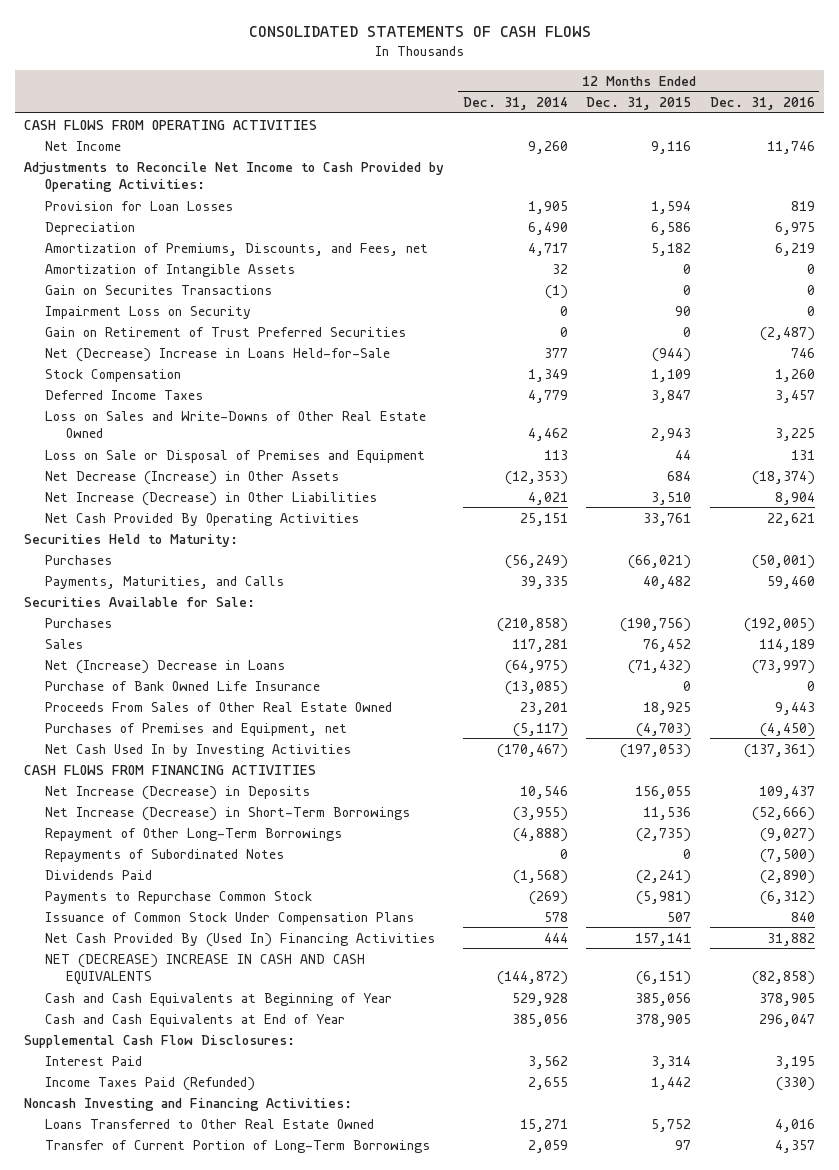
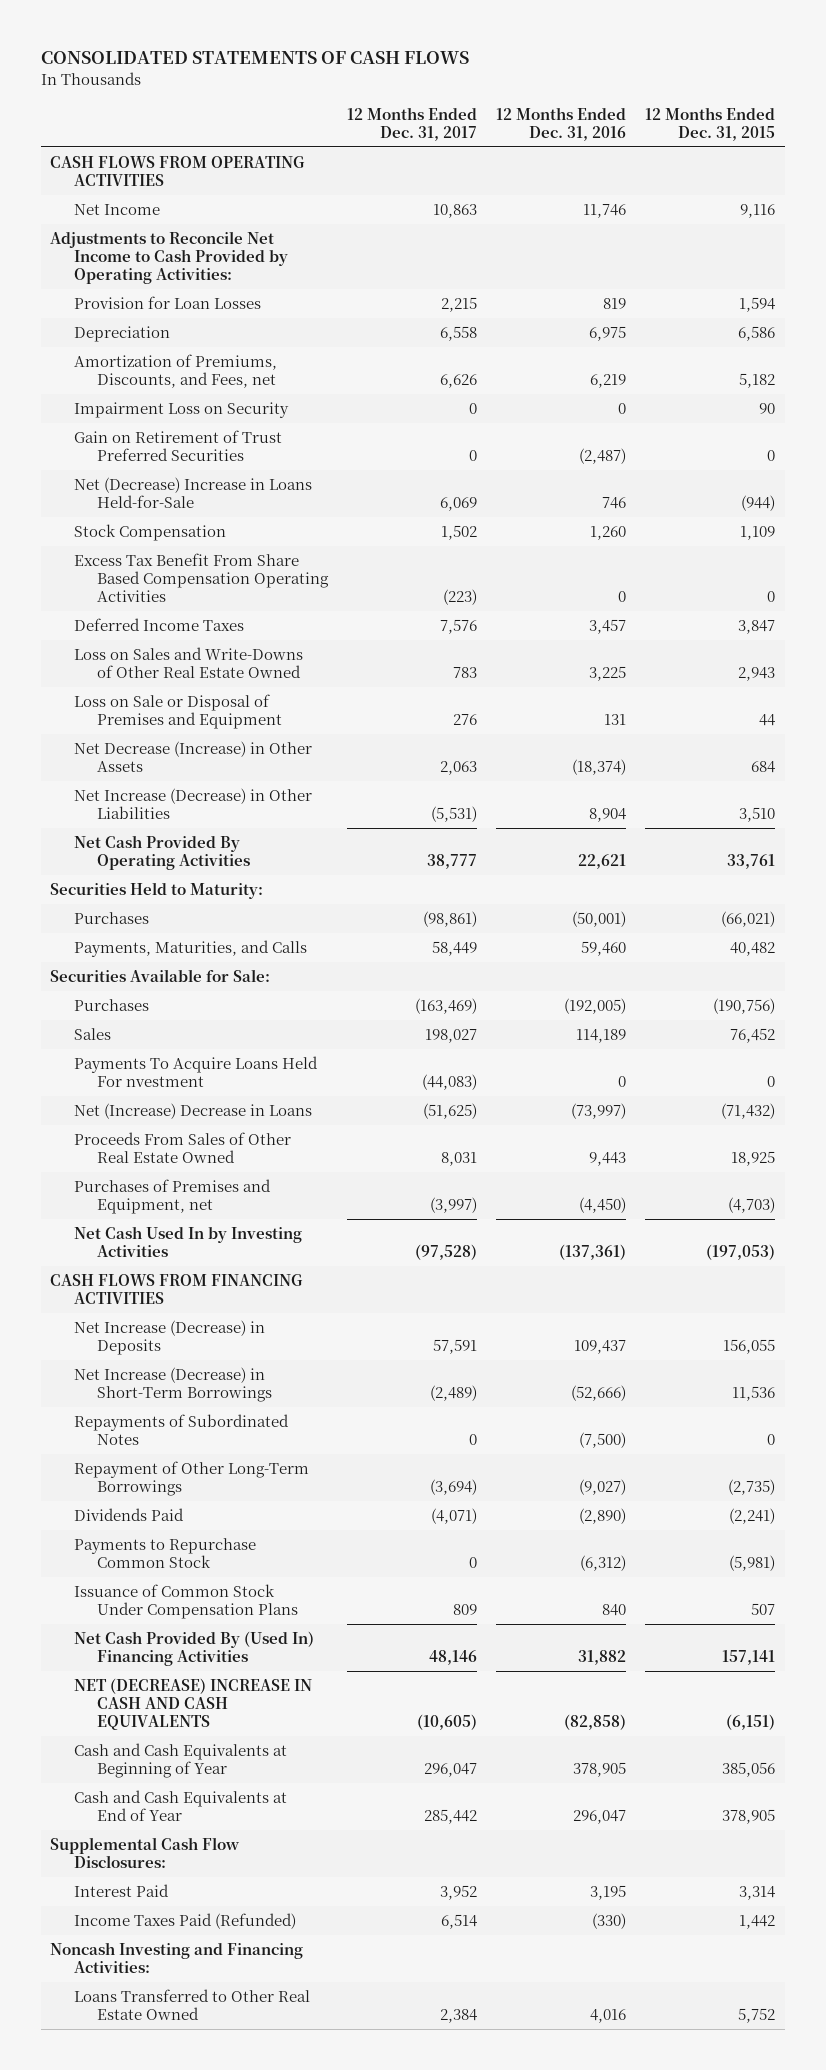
- | 12 Months Ended Dec. 31, 2014 | 12 Months Ended Dec. 31, 2015 | 12 Months Ended Dec. 31, 2016
+ | 12 Months Ended Dec. 31, 2017 | 12 Months Ended Dec. 31, 2016 | 12 Months Ended Dec. 31, 2015
- Amortization of Intangible Assets | 32 | 0 | 0
- Gain on Securites Transactions | (1) | 0 | 0
+ Excess Tax Benefit From Share Based Compensation Operating Activities | (223) | 0 | 0
+ Payments To Acquire Loans Held For nvestment | (44,083) | 0 | 0
- Purchase of Bank Owned Life Insurance | (13,085) | 0 | 0
moved down: Repayment of Other Long-Term Borrowings | (3,694) | (9,027) | (2,735)
- Transfer of Current Portion of Long-Term Borrowings | 2,059 | 97 | 4,357

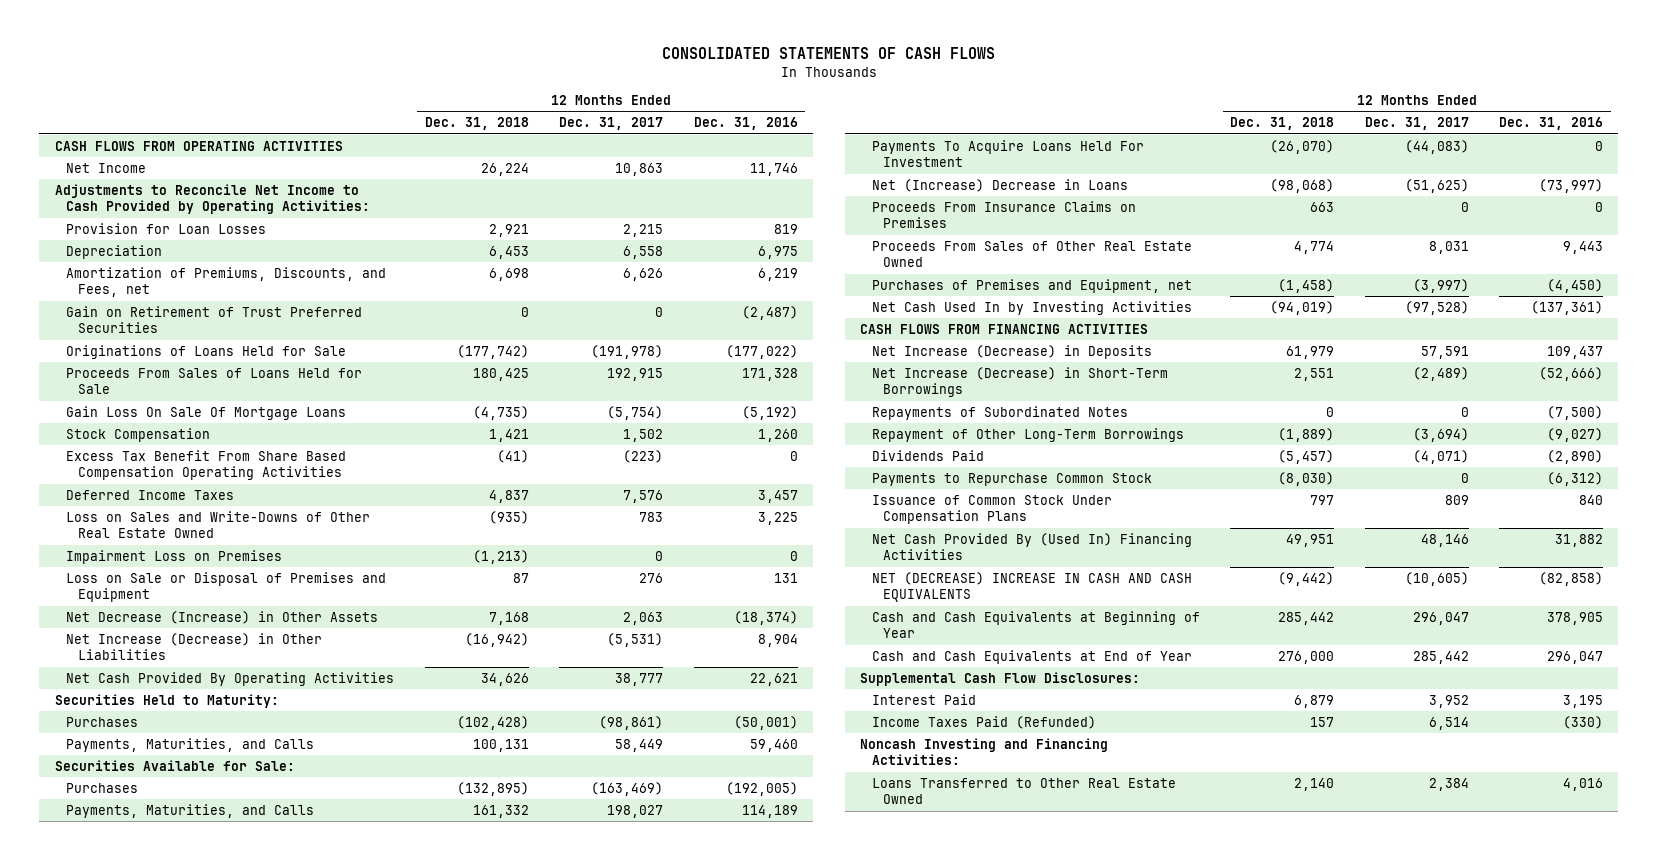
- | 12 Months Ended Dec. 31, 2017 | 12 Months Ended Dec. 31, 2016 | 12 Months Ended Dec. 31, 2015
+ | 12 Months Ended Dec. 31, 2018 | 12 Months Ended Dec. 31, 2017 | 12 Months Ended Dec. 31, 2016
- Impairment Loss on Security | 0 | 0 | 90
- Net (Decrease) Increase in Loans Held-for-Sale | 6,069 | 746 | (944)
+ Originations of Loans Held for Sale | (177,742) | (191,978) | (177,022)
+ Proceeds From Sales of Loans Held for Sale | 180,425 | 192,915 | 171,328
+ Gain Loss On Sale Of Mortgage Loans | (4,735) | (5,754) | (5,192)
+ Impairment Loss on Premises | (1,213) | 0 | 0
- Sales | 198,027 | 114,189 | 76,452
- Payments To Acquire Loans Held For nvestment | (44,083) | 0 | 0
+ Payments, Maturities, and Calls | 161,332 | 198,027 | 114,189
+ Payments To Acquire Loans Held For Investment | (26,070) | (44,083) | 0
+ Proceeds From Insurance Claims on Premises | 663 | 0 | 0

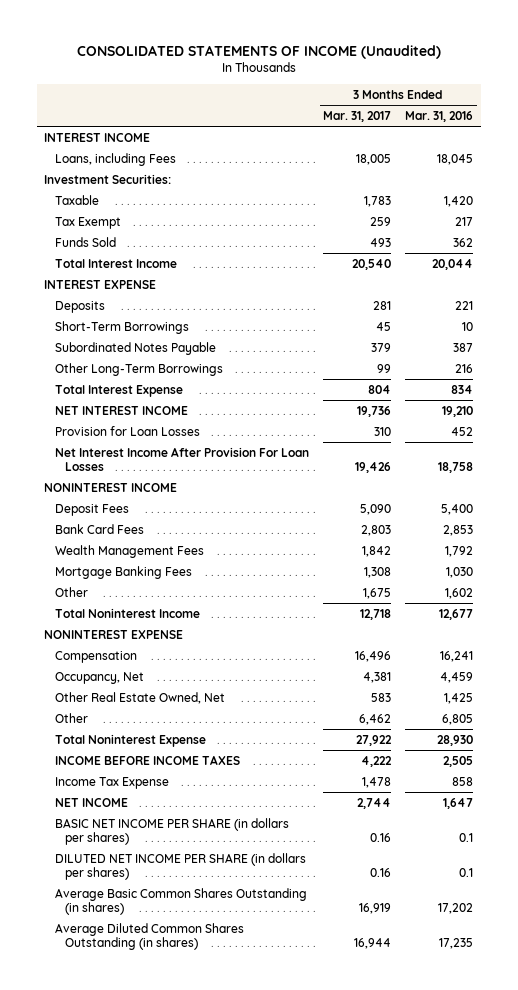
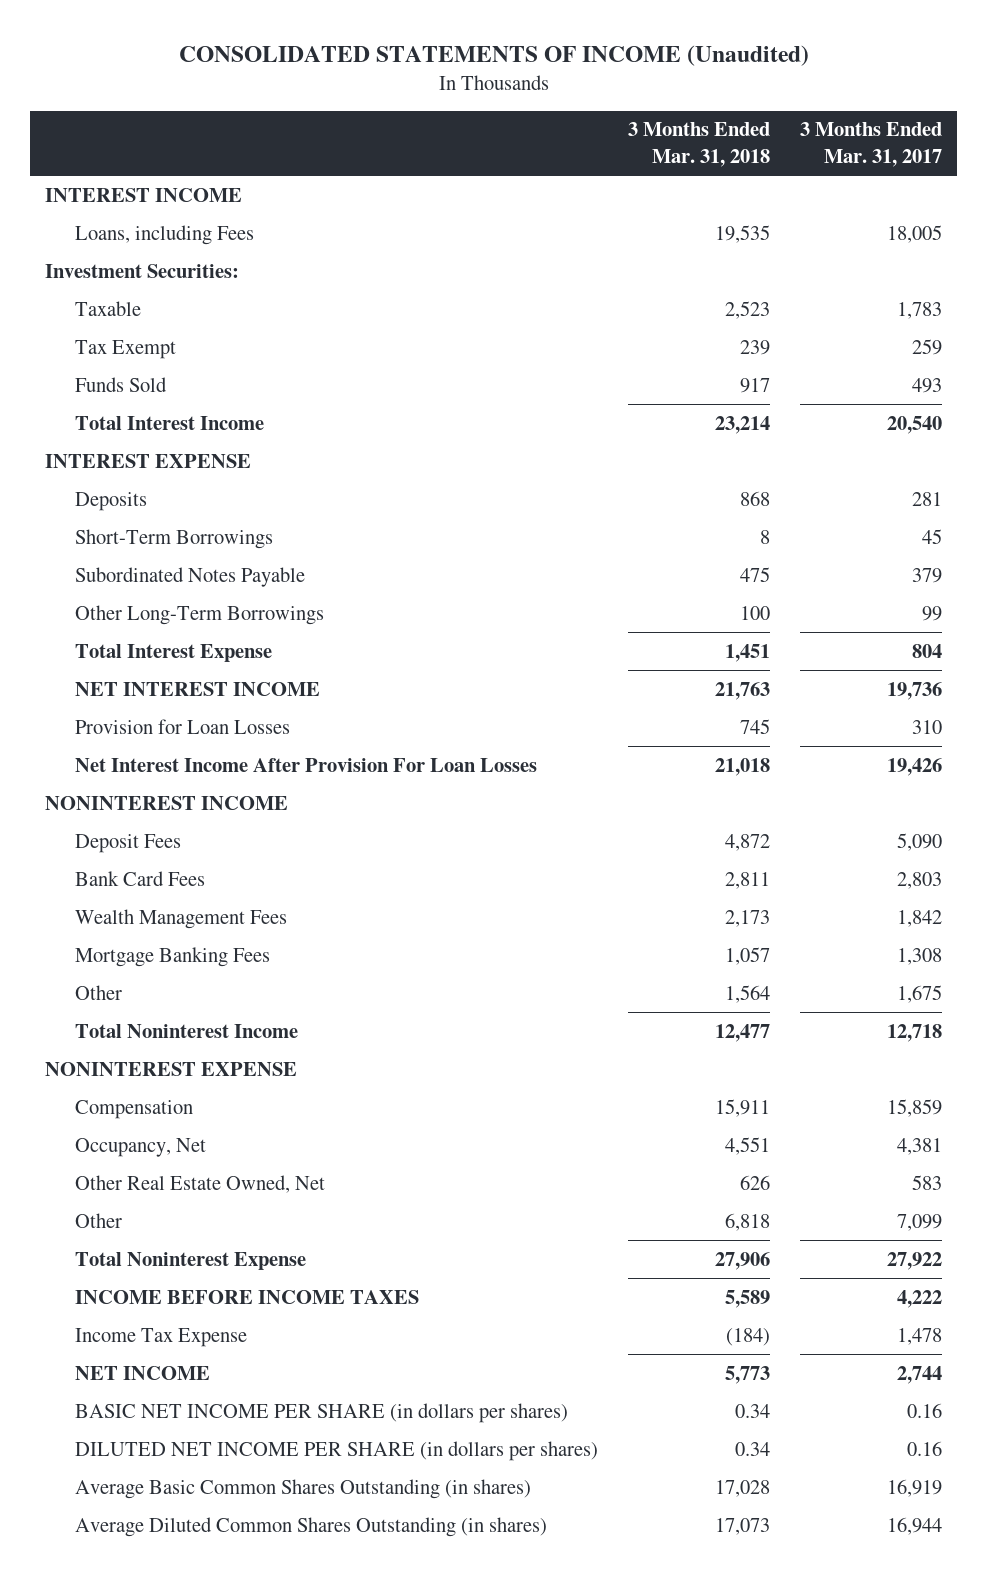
- | 3 Months Ended Mar. 31, 2017 | 3 Months Ended Mar. 31, 2016
+ | 3 Months Ended Mar. 31, 2018 | 3 Months Ended Mar. 31, 2017
- Compensation | 16,496 | 16,241
+ Compensation | 15,911 | 15,859
- Other | 6,462 | 6,805
+ Other | 6,818 | 7,099

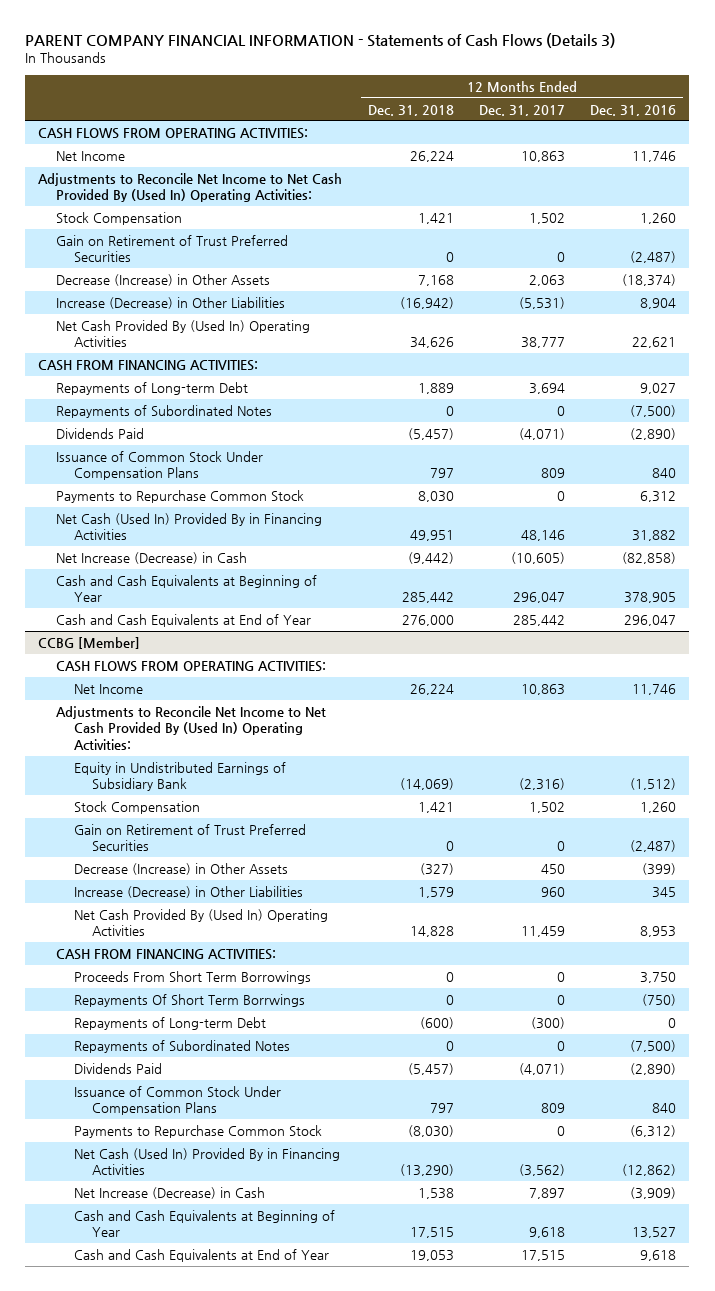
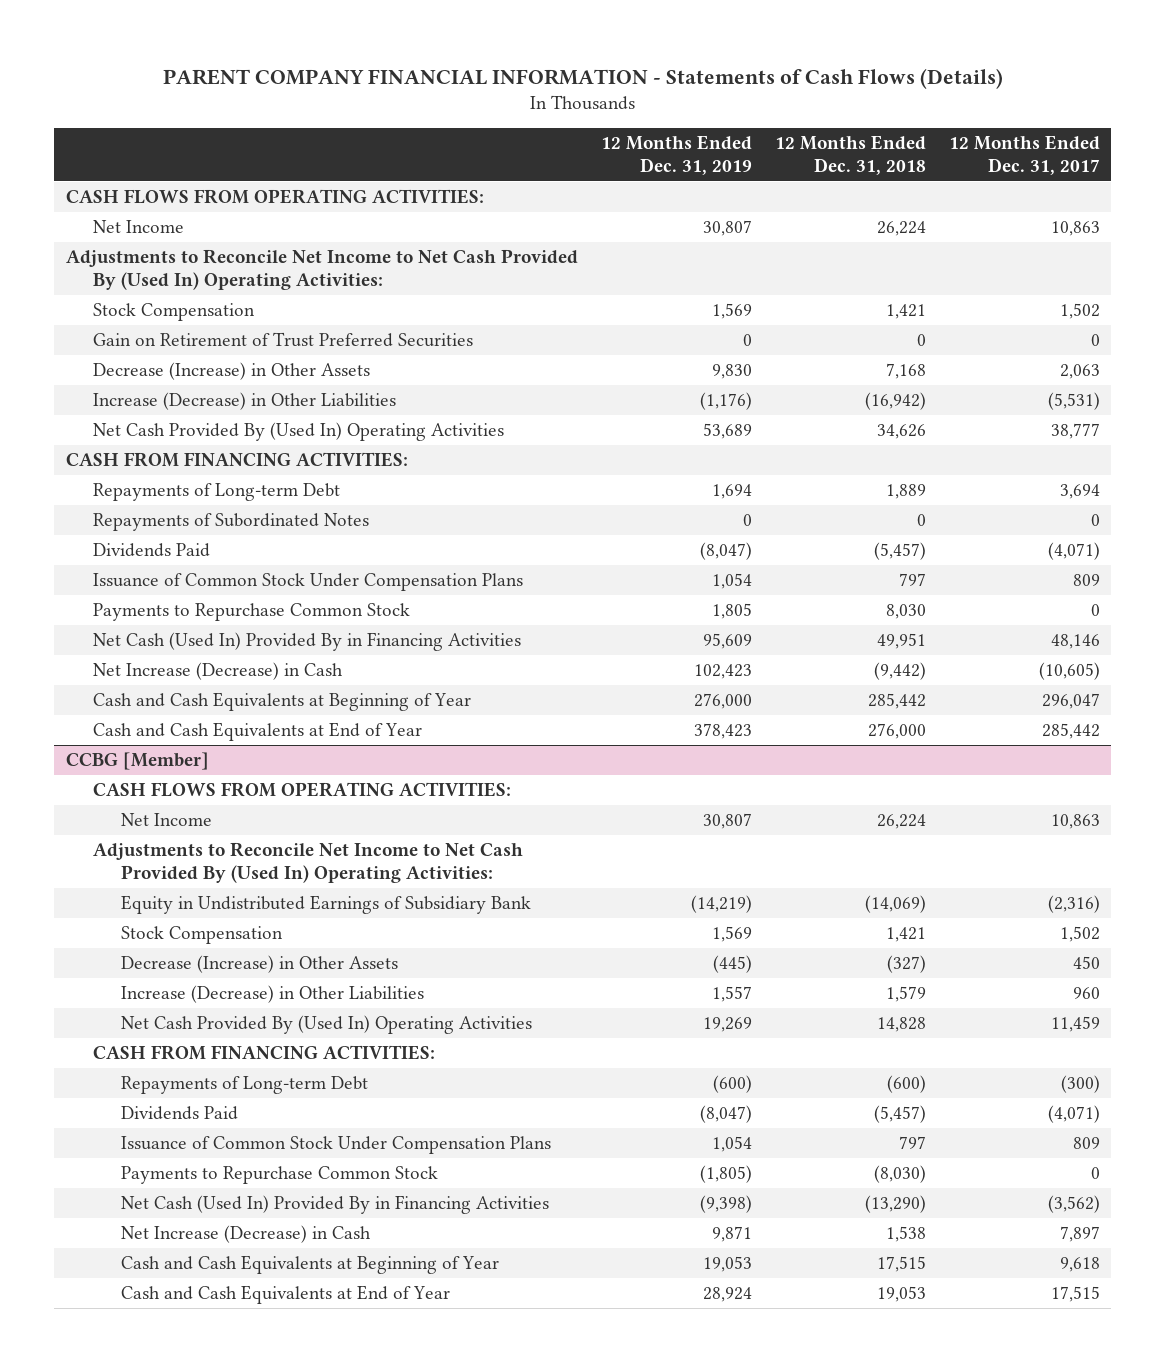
- PARENT COMPANY FINANCIAL INFORMATION - Statements of Cash Flows (Details 3)
+ PARENT COMPANY FINANCIAL INFORMATION - Statements of Cash Flows (Details)
- | 12 Months Ended Dec. 31, 2018 | 12 Months Ended Dec. 31, 2017 | 12 Months Ended Dec. 31, 2016
+ | 12 Months Ended Dec. 31, 2019 | 12 Months Ended Dec. 31, 2018 | 12 Months Ended Dec. 31, 2017
@ CCBG [Member]
- Gain on Retirement of Trust Preferred Securities | 0 | 0 | (2,487)
- Proceeds From Short Term Borrowings | 0 | 0 | 3,750
- Repayments Of Short Term Borrwings | 0 | 0 | (750)
- Repayments of Subordinated Notes | 0 | 0 | (7,500)

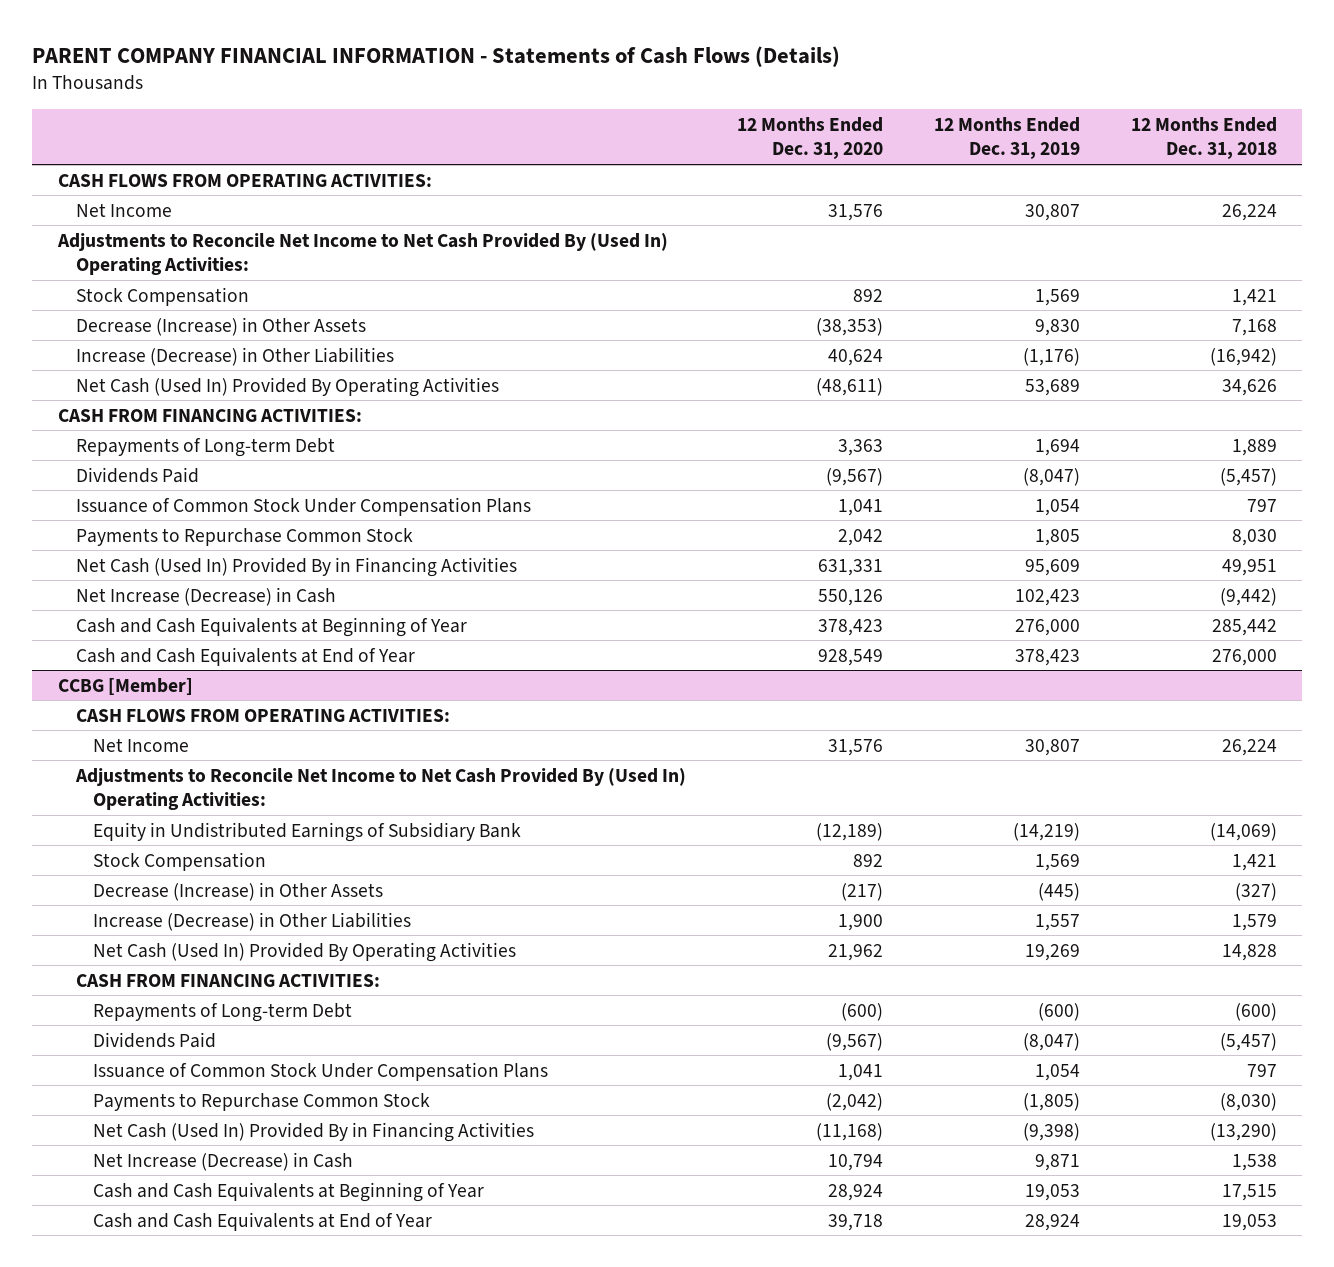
- | 12 Months Ended Dec. 31, 2019 | 12 Months Ended Dec. 31, 2018 | 12 Months Ended Dec. 31, 2017
+ | 12 Months Ended Dec. 31, 2020 | 12 Months Ended Dec. 31, 2019 | 12 Months Ended Dec. 31, 2018
- Gain on Retirement of Trust Preferred Securities | 0 | 0 | 0
- Net Cash Provided By (Used In) Operating Activities | 53,689 | 34,626 | 38,777
+ Net Cash (Used In) Provided By Operating Activities | (48,611) | 53,689 | 34,626
- Repayments of Subordinated Notes | 0 | 0 | 0
@ CCBG [Member]
- Net Cash Provided By (Used In) Operating Activities | 19,269 | 14,828 | 11,459
+ Net Cash (Used In) Provided By Operating Activities | 21,962 | 19,269 | 14,828

